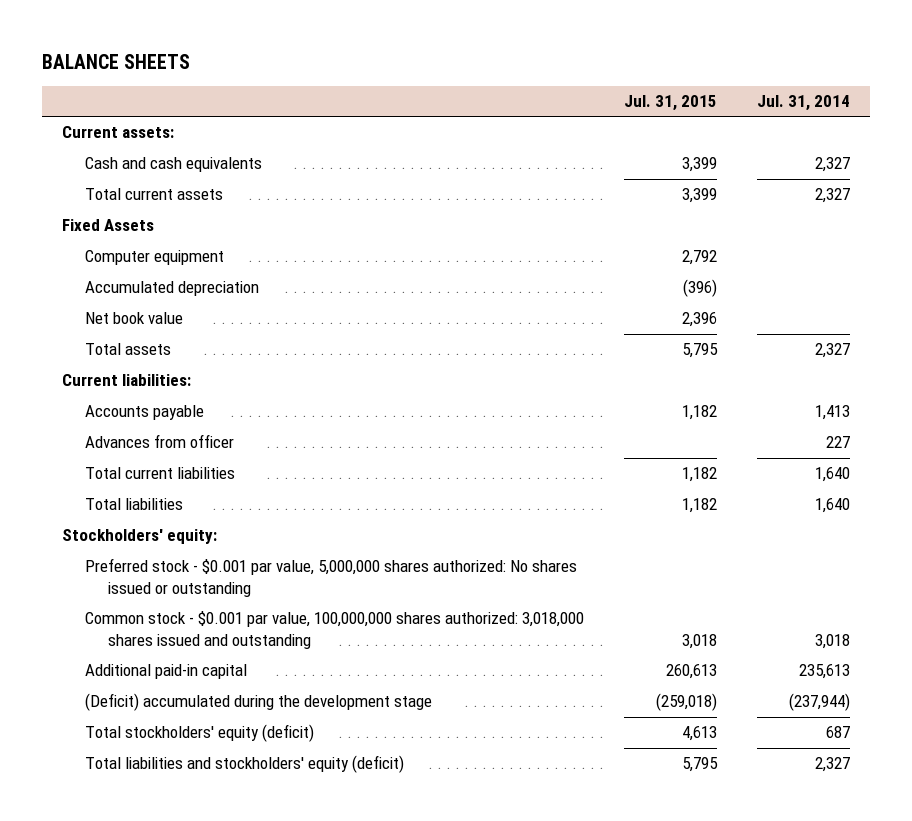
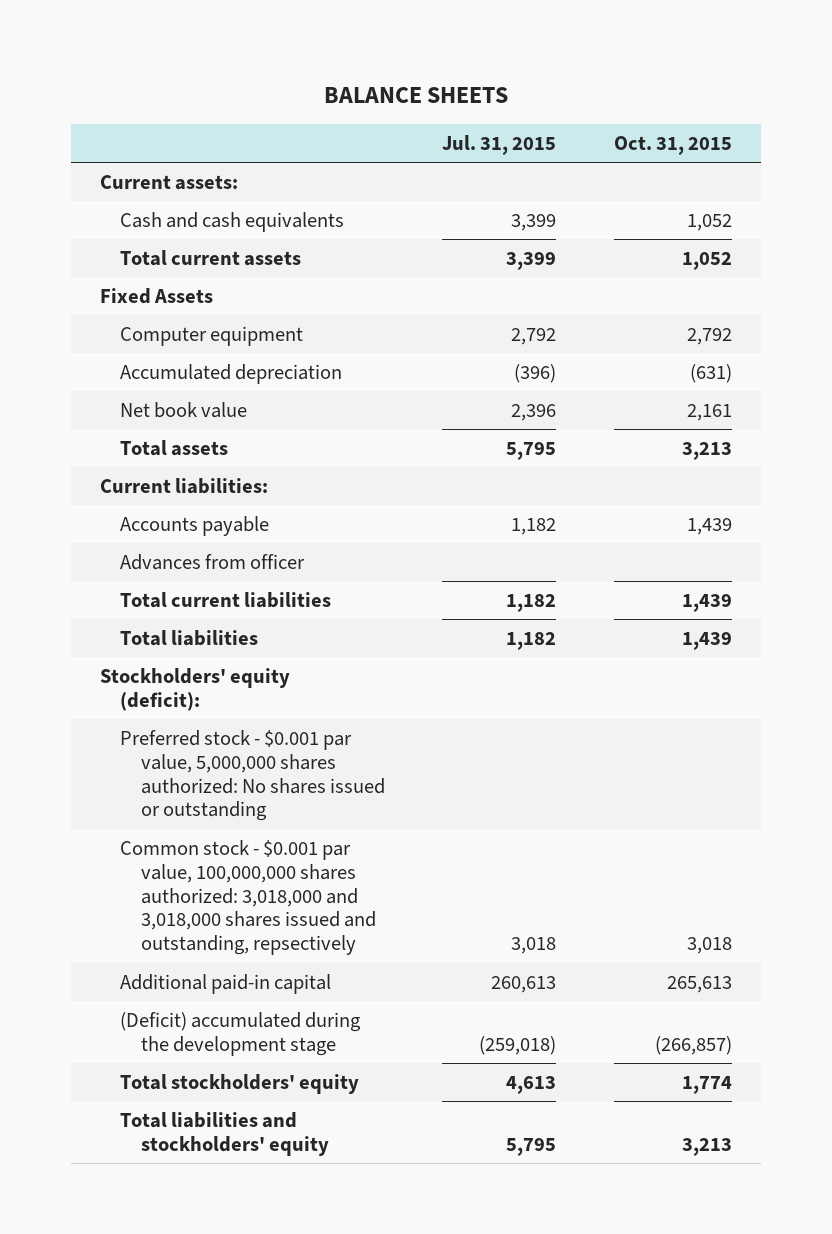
- | Jul. 31, 2015 | Jul. 31, 2014
+ | Jul. 31, 2015 | Oct. 31, 2015
- Stockholders' equity:
+ Stockholders' equity (deficit):
- Common stock - $0.001 par value, 100,000,000 shares authorized: 3,018,000 shares issued and outstanding | 3,018 | 3,018
+ Common stock - $0.001 par value, 100,000,000 shares authorized: 3,018,000 and 3,018,000 shares issued and outstanding, repsectively | 3,018 | 3,018
- Total stockholders' equity (deficit) | 4,613 | 687
- Total liabilities and stockholders' equity (deficit) | 5,795 | 2,327
+ Total stockholders' equity | 4,613 | 1,774
+ Total liabilities and stockholders' equity | 5,795 | 3,213

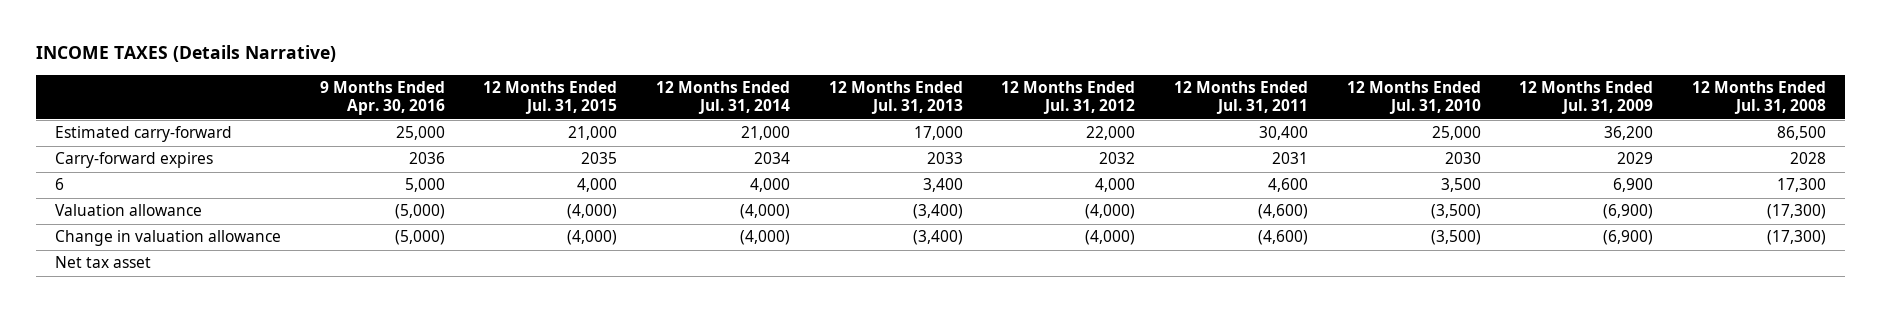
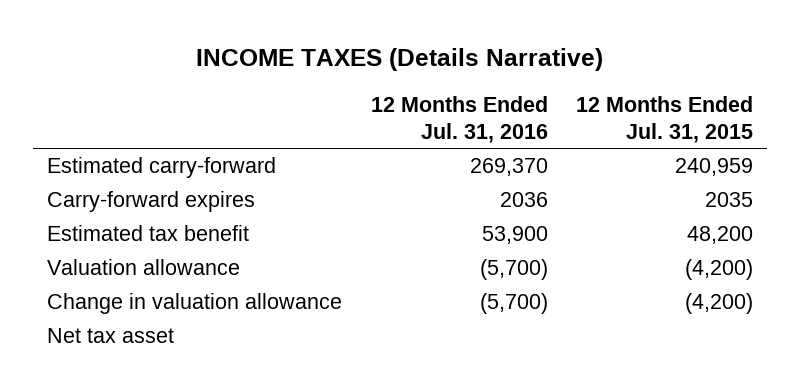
- | 9 Months Ended Apr. 30, 2016 | 12 Months Ended Jul. 31, 2015 | 12 Months Ended Jul. 31, 2014 | 12 Months Ended Jul. 31, 2013 | 12 Months Ended Jul. 31, 2012 | 12 Months Ended Jul. 31, 2011 | 12 Months Ended Jul. 31, 2010 | 12 Months Ended Jul. 31, 2009 | 12 Months Ended Jul. 31, 2008
+ | 12 Months Ended Jul. 31, 2016 | 12 Months Ended Jul. 31, 2015
- Estimated carry-forward | 25,000 | 21,000 | 21,000 | 17,000 | 22,000 | 30,400 | 25,000 | 36,200 | 86,500
+ Estimated carry-forward | 269,370 | 240,959
- 6 | 5,000 | 4,000 | 4,000 | 3,400 | 4,000 | 4,600 | 3,500 | 6,900 | 17,300
- Valuation allowance | (5,000) | (4,000) | (4,000) | (3,400) | (4,000) | (4,600) | (3,500) | (6,900) | (17,300)
- Change in valuation allowance | (5,000) | (4,000) | (4,000) | (3,400) | (4,000) | (4,600) | (3,500) | (6,900) | (17,300)
+ Estimated tax benefit | 53,900 | 48,200
+ Valuation allowance | (5,700) | (4,200)
+ Change in valuation allowance | (5,700) | (4,200)

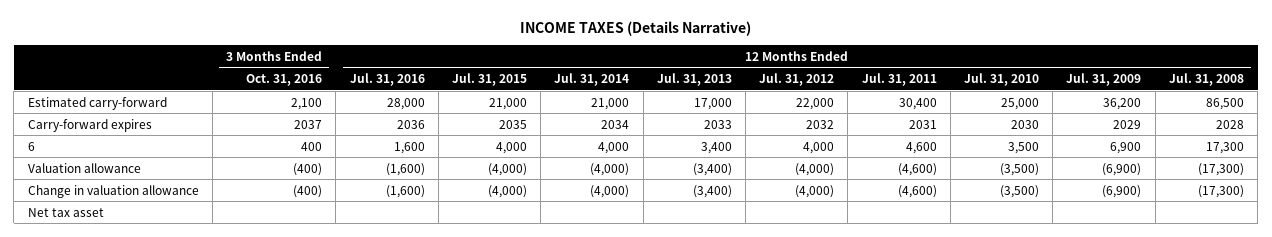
- | 12 Months Ended Jul. 31, 2016 | 12 Months Ended Jul. 31, 2015
+ | 3 Months Ended Oct. 31, 2016 | 12 Months Ended Jul. 31, 2016 | 12 Months Ended Jul. 31, 2015 | 12 Months Ended Jul. 31, 2014 | 12 Months Ended Jul. 31, 2013 | 12 Months Ended Jul. 31, 2012 | 12 Months Ended Jul. 31, 2011 | 12 Months Ended Jul. 31, 2010 | 12 Months Ended Jul. 31, 2009 | 12 Months Ended Jul. 31, 2008
- Estimated carry-forward | 269,370 | 240,959
+ Estimated carry-forward | 2,100 | 28,000 | 21,000 | 21,000 | 17,000 | 22,000 | 30,400 | 25,000 | 36,200 | 86,500
- Estimated tax benefit | 53,900 | 48,200
- Valuation allowance | (5,700) | (4,200)
- Change in valuation allowance | (5,700) | (4,200)
+ 6 | 400 | 1,600 | 4,000 | 4,000 | 3,400 | 4,000 | 4,600 | 3,500 | 6,900 | 17,300
+ Valuation allowance | (400) | (1,600) | (4,000) | (4,000) | (3,400) | (4,000) | (4,600) | (3,500) | (6,900) | (17,300)
+ Change in valuation allowance | (400) | (1,600) | (4,000) | (4,000) | (3,400) | (4,000) | (4,600) | (3,500) | (6,900) | (17,300)

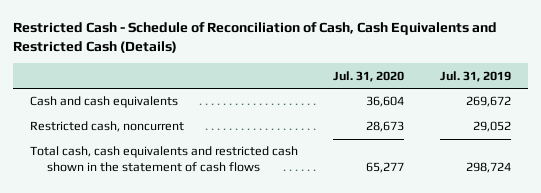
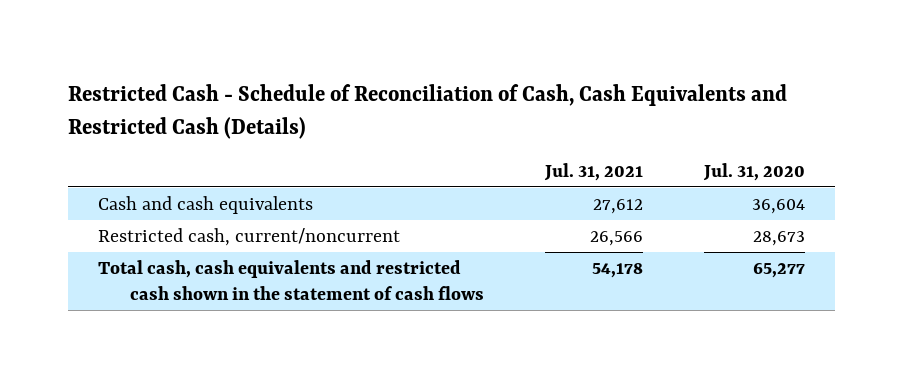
- | Jul. 31, 2020 | Jul. 31, 2019
+ | Jul. 31, 2021 | Jul. 31, 2020
- Restricted cash, noncurrent | 28,673 | 29,052
+ Restricted cash, current/noncurrent | 26,566 | 28,673

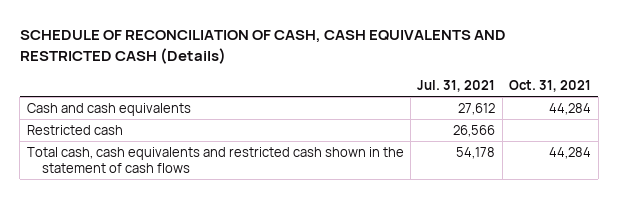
- Restricted Cash - Schedule of Reconciliation of Cash, Cash Equivalents and Restricted Cash (Details)
+ SCHEDULE OF RECONCILIATION OF CASH, CASH EQUIVALENTS AND RESTRICTED CASH (Details)
- | Jul. 31, 2021 | Jul. 31, 2020
+ | Jul. 31, 2021 | Oct. 31, 2021
- Restricted cash, current/noncurrent | 26,566 | 28,673
+ Restricted cash | 26,566 |

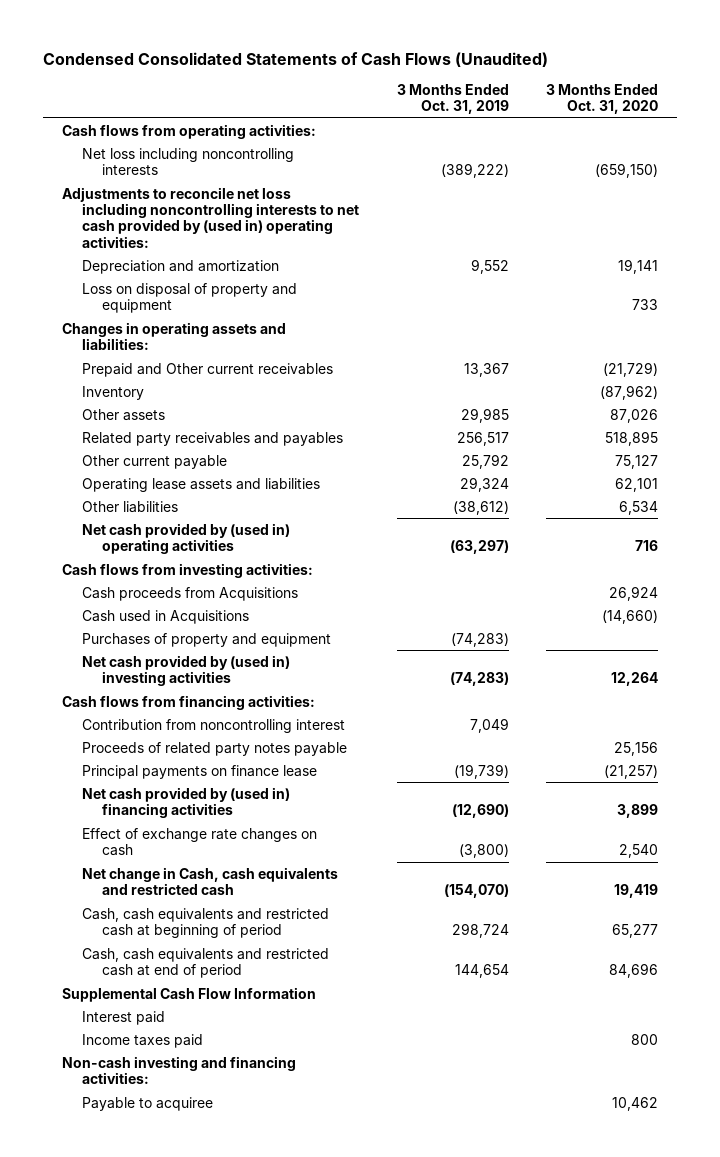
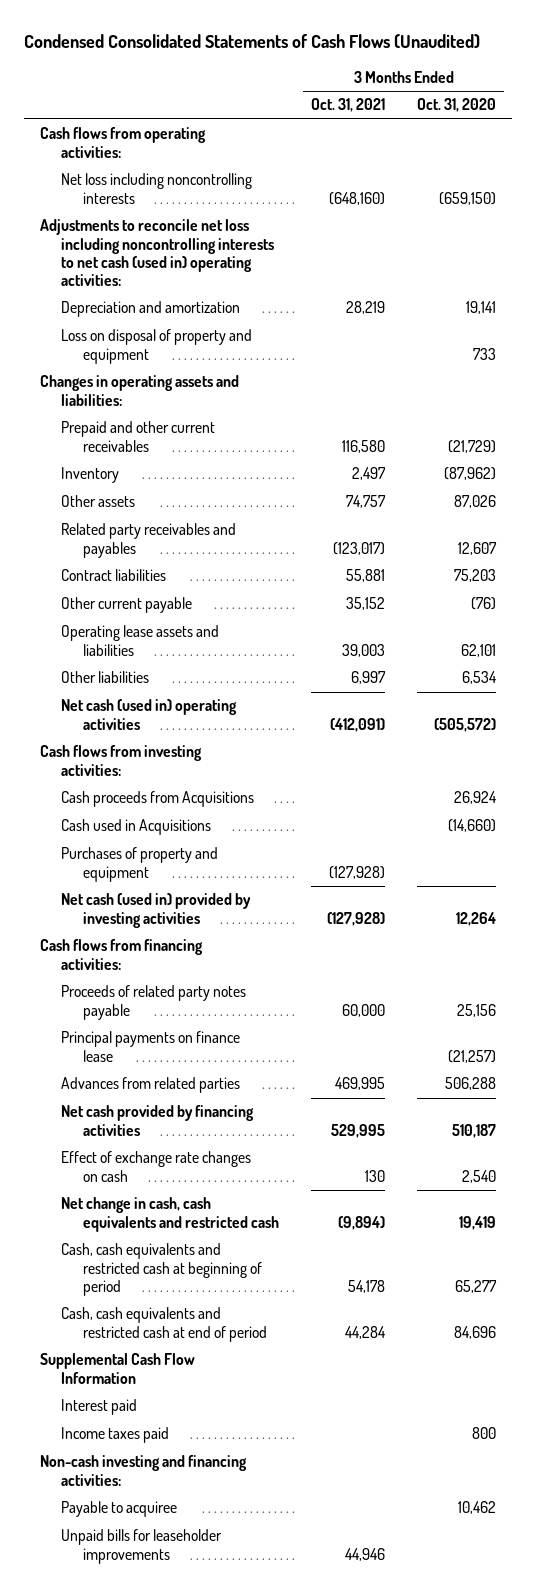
- | 3 Months Ended Oct. 31, 2019 | 3 Months Ended Oct. 31, 2020
+ | 3 Months Ended Oct. 31, 2021 | 3 Months Ended Oct. 31, 2020
- Adjustments to reconcile net loss including noncontrolling interests to net cash provided by (used in) operating activities:
+ Adjustments to reconcile net loss including noncontrolling interests to net cash (used in) operating activities:
- Prepaid and Other current receivables | 13,367 | (21,729)
+ Prepaid and other current receivables | 116,580 | (21,729)
- Related party receivables and payables | 256,517 | 518,895
- Other current payable | 25,792 | 75,127
+ Related party receivables and payables | (123,017) | 12,607
+ Contract liabilities | 55,881 | 75,203
+ Other current payable | 35,152 | (76)
- Net cash provided by (used in) operating activities | (63,297) | 716
+ Net cash (used in) operating activities | (412,091) | (505,572)
- Net cash provided by (used in) investing activities | (74,283) | 12,264
+ Net cash (used in) provided by investing activities | (127,928) | 12,264
- Contribution from noncontrolling interest | 7,049 |
- Net cash provided by (used in) financing activities | (12,690) | 3,899
+ Advances from related parties | 469,995 | 506,288
+ Net cash provided by financing activities | 529,995 | 510,187
- Net change in Cash, cash equivalents and restricted cash | (154,070) | 19,419
+ Net change in cash, cash equivalents and restricted cash | (9,894) | 19,419
+ Unpaid bills for leaseholder improvements | 44,946 |

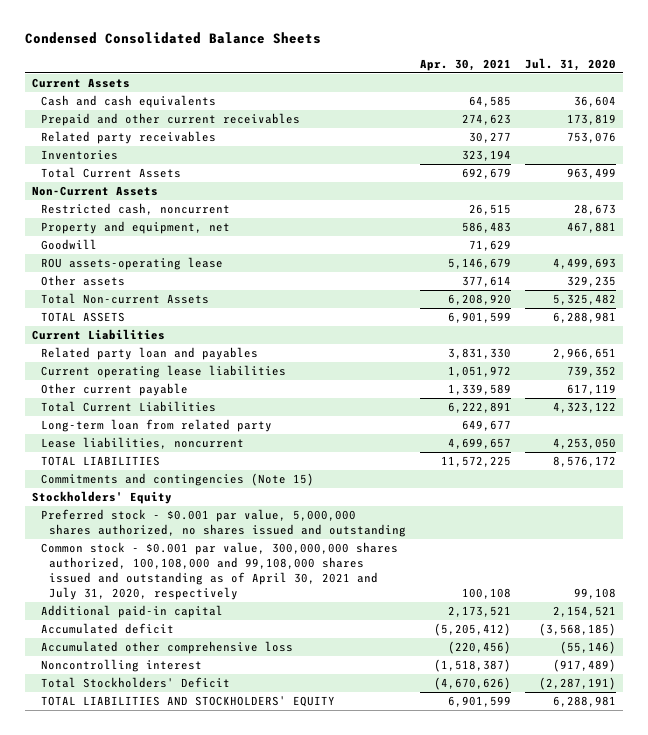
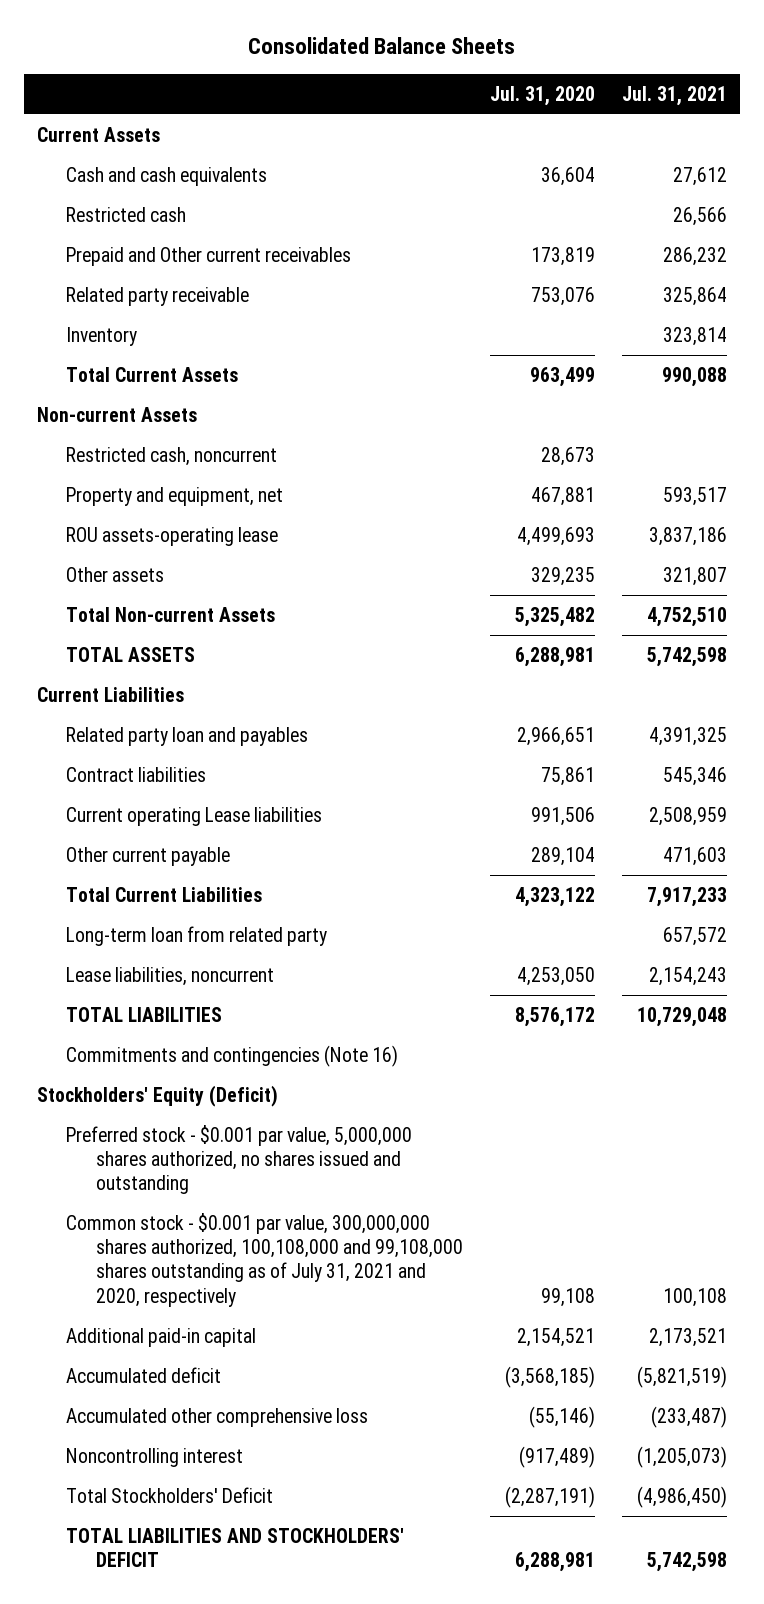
- Condensed Consolidated Balance Sheets
+ Consolidated Balance Sheets
- | Apr. 30, 2021 | Jul. 31, 2020
+ | Jul. 31, 2020 | Jul. 31, 2021
- Prepaid and other current receivables | 274,623 | 173,819
- Related party receivables | 30,277 | 753,076
- Inventories | 323,194 |
+ Restricted cash | | 26,566
+ Prepaid and Other current receivables | 173,819 | 286,232
+ Related party receivable | 753,076 | 325,864
+ Inventory | | 323,814
- Non-Current Assets
+ Non-current Assets
- Goodwill | 71,629 |
- Current operating lease liabilities | 1,051,972 | 739,352
- Other current payable | 1,339,589 | 617,119
+ Contract liabilities | 75,861 | 545,346
+ Current operating Lease liabilities | 991,506 | 2,508,959
+ Other current payable | 289,104 | 471,603
- Commitments and contingencies (Note 15)
- Stockholders' Equity
+ Commitments and contingencies (Note 16)
+ Stockholders' Equity (Deficit)
- Common stock - $0.001 par value, 300,000,000 shares authorized, 100,108,000 and 99,108,000 shares issued and outstanding as of April 30, 2021 and July 31, 2020, respectively | 100,108 | 99,108
+ Common stock - $0.001 par value, 300,000,000 shares authorized, 100,108,000 and 99,108,000 shares outstanding as of July 31, 2021 and 2020, respectively | 99,108 | 100,108
- TOTAL LIABILITIES AND STOCKHOLDERS' EQUITY | 6,901,599 | 6,288,981
+ TOTAL LIABILITIES AND STOCKHOLDERS' DEFICIT | 6,288,981 | 5,742,598

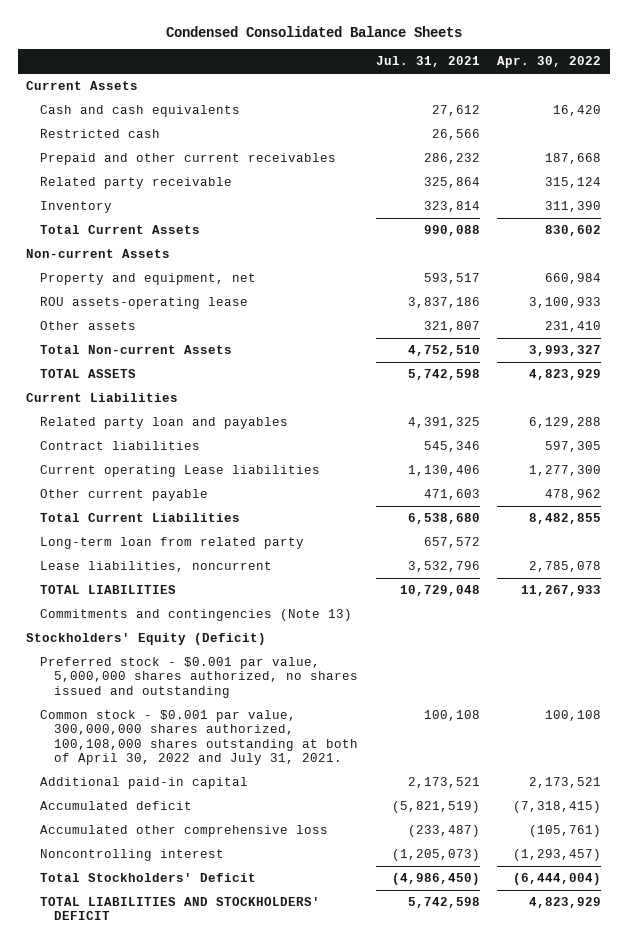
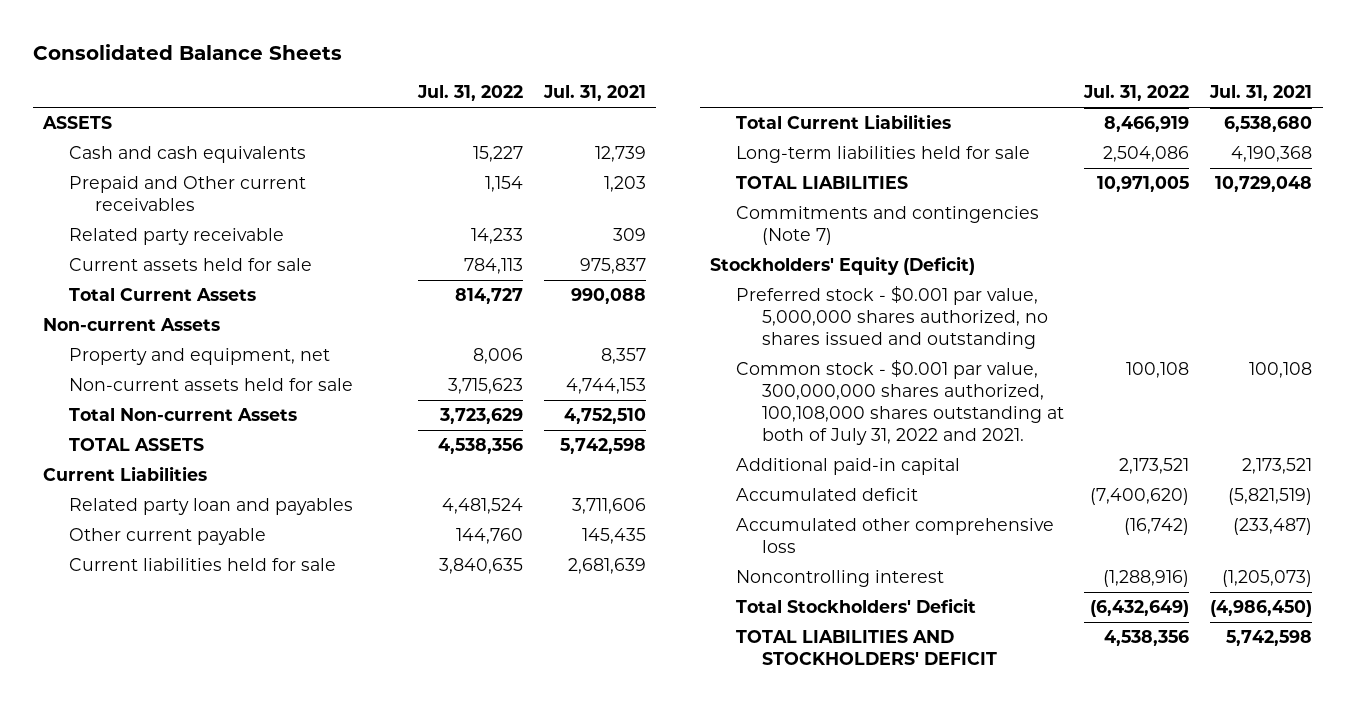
- Condensed Consolidated Balance Sheets
+ Consolidated Balance Sheets
- | Jul. 31, 2021 | Apr. 30, 2022
+ | Jul. 31, 2022 | Jul. 31, 2021
- Current Assets
- Cash and cash equivalents | 27,612 | 16,420
- Restricted cash | 26,566 |
- Prepaid and other current receivables | 286,232 | 187,668
- Related party receivable | 325,864 | 315,124
- Inventory | 323,814 | 311,390
+ ASSETS
+ Cash and cash equivalents | 15,227 | 12,739
+ Prepaid and Other current receivables | 1,154 | 1,203
+ Related party receivable | 14,233 | 309
+ Current assets held for sale | 784,113 | 975,837
- Property and equipment, net | 593,517 | 660,984
- ROU assets-operating lease | 3,837,186 | 3,100,933
- Other assets | 321,807 | 231,410
+ Property and equipment, net | 8,006 | 8,357
+ Non-current assets held for sale | 3,715,623 | 4,744,153
- Related party loan and payables | 4,391,325 | 6,129,288
- Contract liabilities | 545,346 | 597,305
- Current operating Lease liabilities | 1,130,406 | 1,277,300
- Other current payable | 471,603 | 478,962
+ Related party loan and payables | 4,481,524 | 3,711,606
+ Other current payable | 144,760 | 145,435
+ Current liabilities held for sale | 3,840,635 | 2,681,639
- Long-term loan from related party | 657,572 |
- Lease liabilities, noncurrent | 3,532,796 | 2,785,078
+ Long-term liabilities held for sale | 2,504,086 | 4,190,368
- Commitments and contingencies (Note 13)
+ Commitments and contingencies (Note 7)
- Common stock - $0.001 par value, 300,000,000 shares authorized, 100,108,000 shares outstanding at both of April 30, 2022 and July 31, 2021. | 100,108 | 100,108
+ Common stock - $0.001 par value, 300,000,000 shares authorized, 100,108,000 shares outstanding at both of July 31, 2022 and 2021. | 100,108 | 100,108

